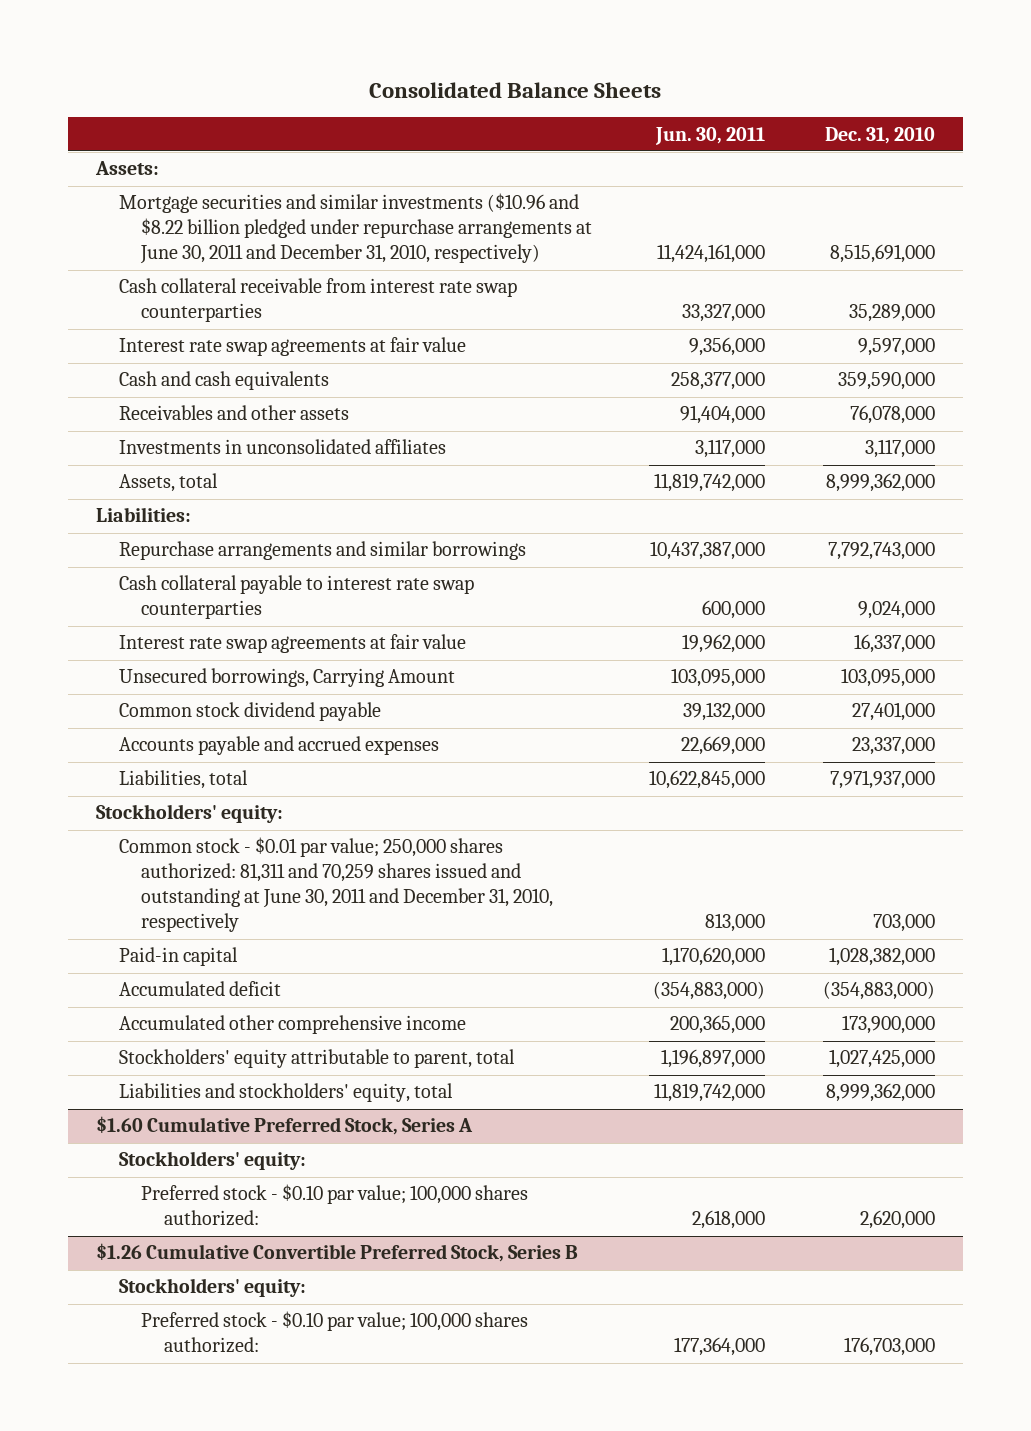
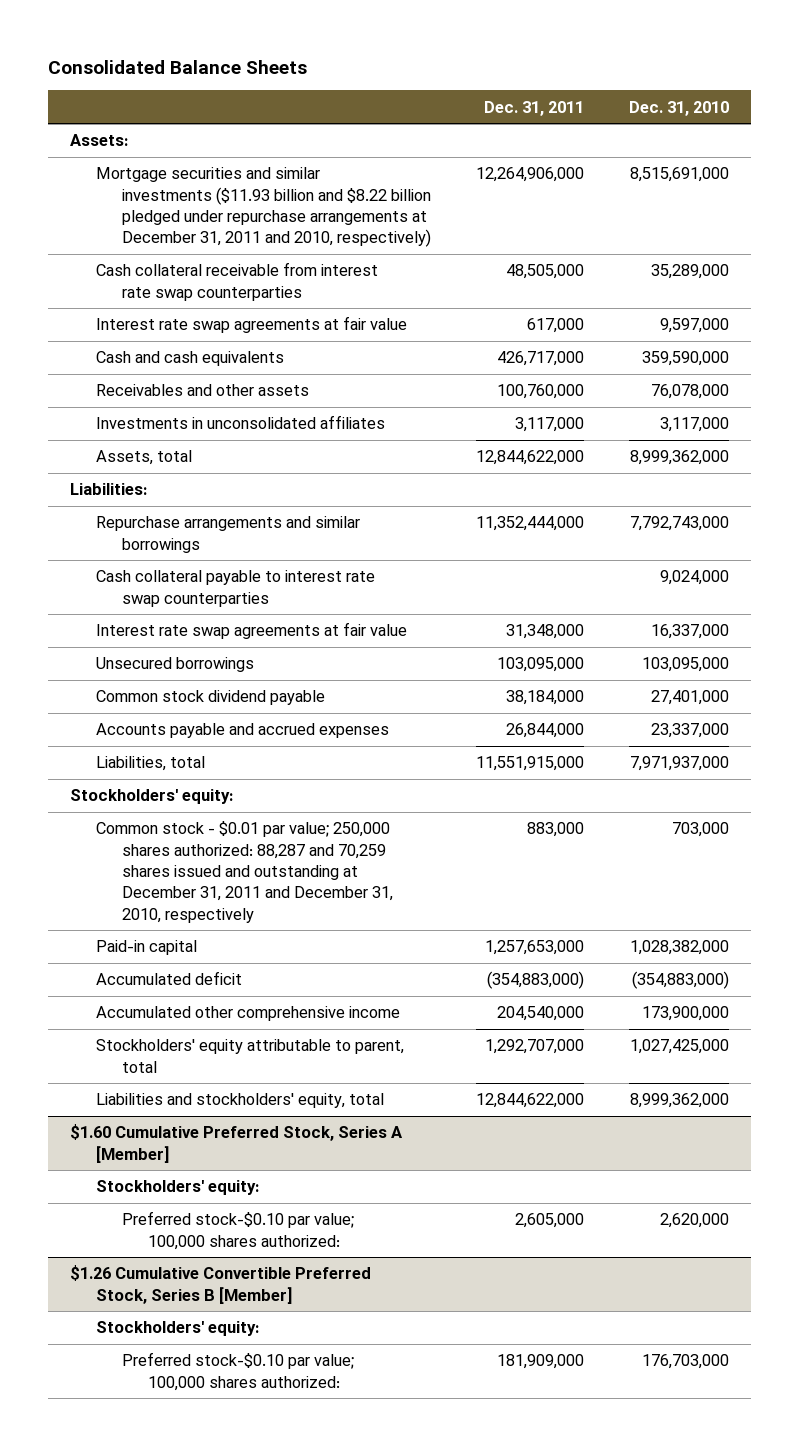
- | Jun. 30, 2011 | Dec. 31, 2010
+ | Dec. 31, 2011 | Dec. 31, 2010
- Mortgage securities and similar investments ($10.96 and $8.22 billion pledged under repurchase arrangements at June 30, 2011 and December 31, 2010, respectively) | 11,424,161,000 | 8,515,691,000
+ Mortgage securities and similar investments ($11.93 billion and $8.22 billion pledged under repurchase arrangements at December 31, 2011 and 2010, respectively) | 12,264,906,000 | 8,515,691,000
- Unsecured borrowings, Carrying Amount | 103,095,000 | 103,095,000
+ Unsecured borrowings | 103,095,000 | 103,095,000
- Common stock - $0.01 par value; 250,000 shares authorized: 81,311 and 70,259 shares issued and outstanding at June 30, 2011 and December 31, 2010, respectively | 813,000 | 703,000
+ Common stock - $0.01 par value; 250,000 shares authorized: 88,287 and 70,259 shares issued and outstanding at December 31, 2011 and December 31, 2010, respectively | 883,000 | 703,000
- $1.60 Cumulative Preferred Stock, Series A
+ $1.60 Cumulative Preferred Stock, Series A [Member]
- Preferred stock - $0.10 par value; 100,000 shares authorized: | 2,618,000 | 2,620,000
- $1.26 Cumulative Convertible Preferred Stock, Series B
+ Preferred stock-$0.10 par value; 100,000 shares authorized: | 2,605,000 | 2,620,000
+ $1.26 Cumulative Convertible Preferred Stock, Series B [Member]
- Preferred stock - $0.10 par value; 100,000 shares authorized: | 177,364,000 | 176,703,000
+ Preferred stock-$0.10 par value; 100,000 shares authorized: | 181,909,000 | 176,703,000

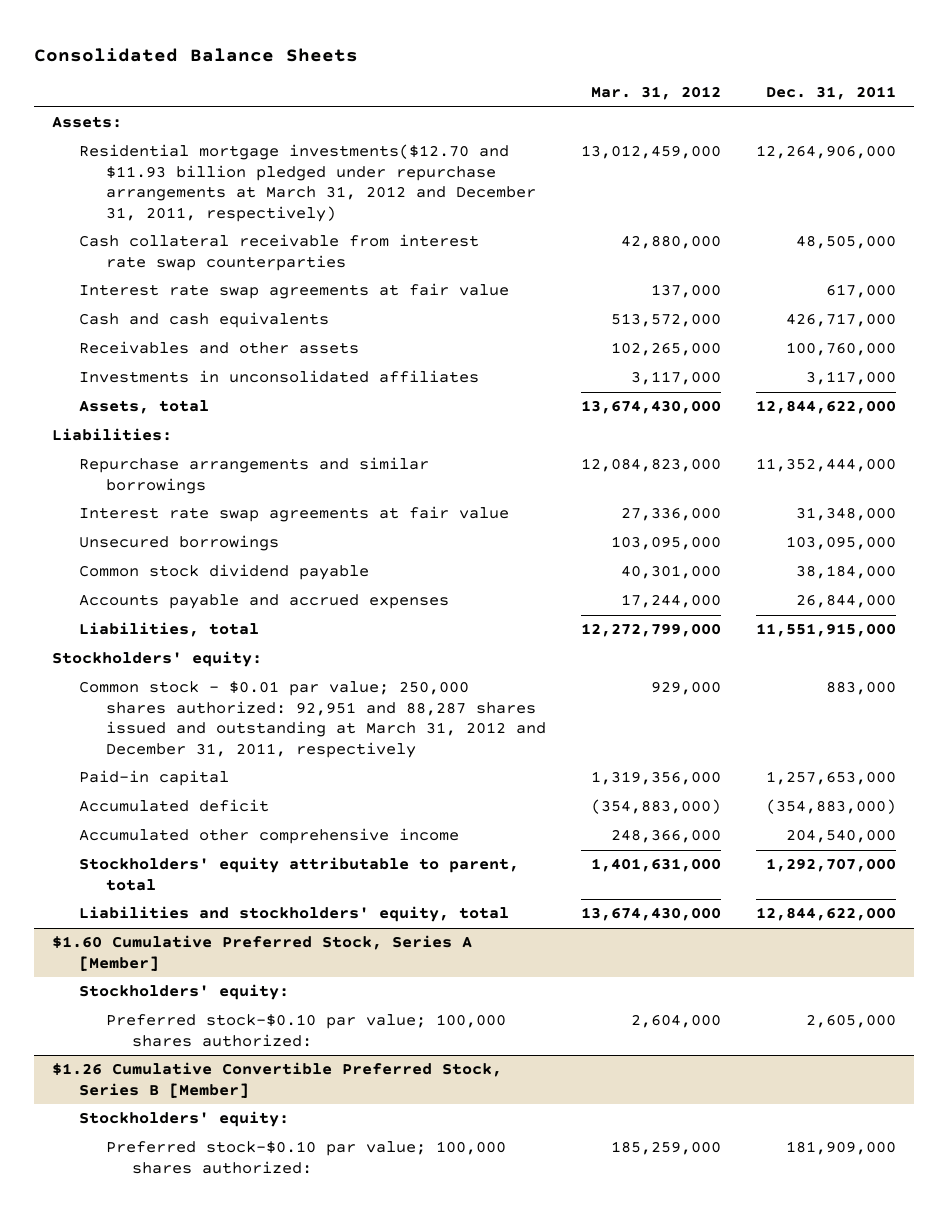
- | Dec. 31, 2011 | Dec. 31, 2010
+ | Mar. 31, 2012 | Dec. 31, 2011
- Mortgage securities and similar investments ($11.93 billion and $8.22 billion pledged under repurchase arrangements at December 31, 2011 and 2010, respectively) | 12,264,906,000 | 8,515,691,000
+ Residential mortgage investments($12.70 and $11.93 billion pledged under repurchase arrangements at March 31, 2012 and December 31, 2011, respectively) | 13,012,459,000 | 12,264,906,000
- Cash collateral payable to interest rate swap counterparties | | 9,024,000
- Common stock - $0.01 par value; 250,000 shares authorized: 88,287 and 70,259 shares issued and outstanding at December 31, 2011 and December 31, 2010, respectively | 883,000 | 703,000
+ Common stock - $0.01 par value; 250,000 shares authorized: 92,951 and 88,287 shares issued and outstanding at March 31, 2012 and December 31, 2011, respectively | 929,000 | 883,000

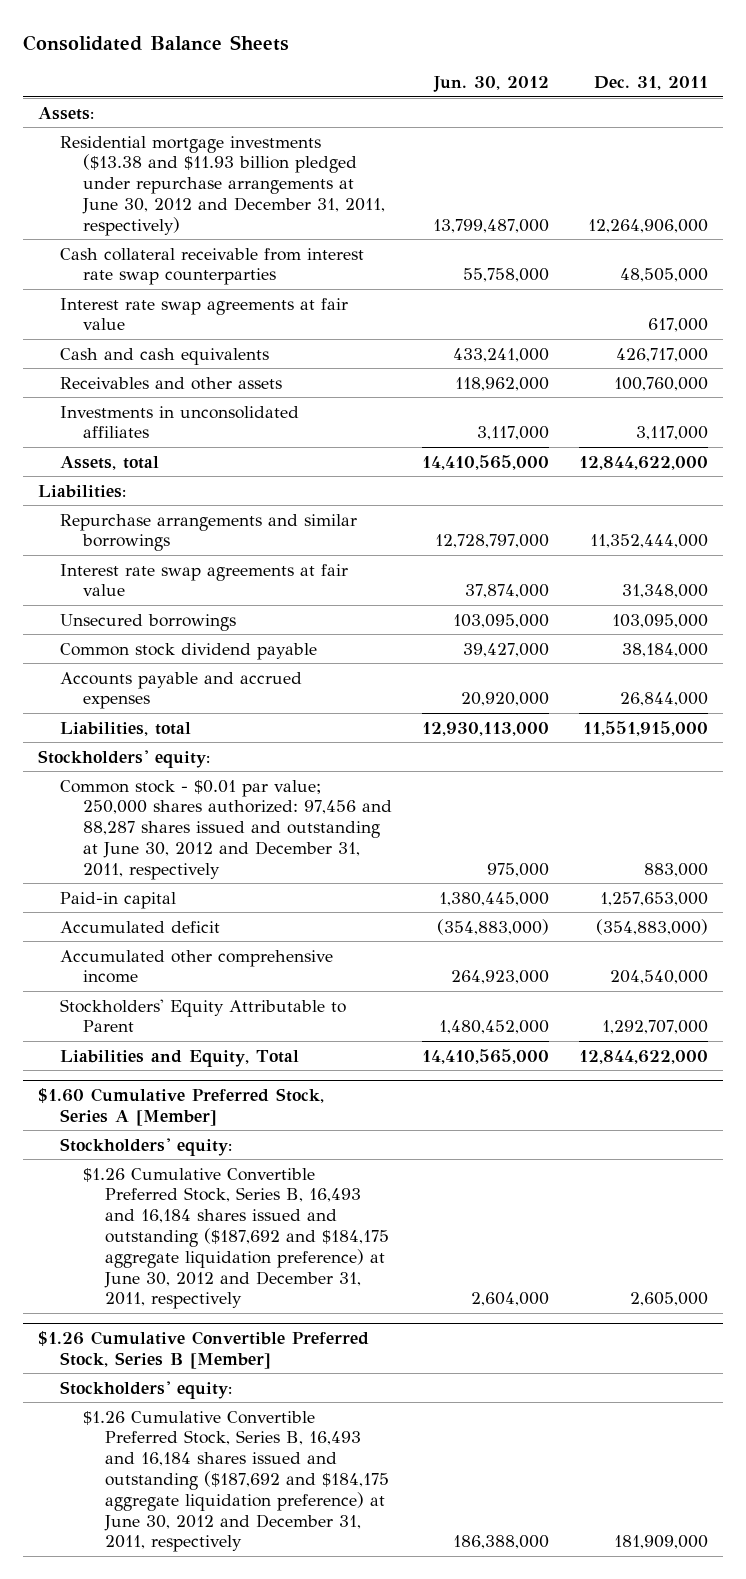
- | Mar. 31, 2012 | Dec. 31, 2011
+ | Jun. 30, 2012 | Dec. 31, 2011
- Residential mortgage investments($12.70 and $11.93 billion pledged under repurchase arrangements at March 31, 2012 and December 31, 2011, respectively) | 13,012,459,000 | 12,264,906,000
+ Residential mortgage investments ($13.38 and $11.93 billion pledged under repurchase arrangements at June 30, 2012 and December 31, 2011, respectively) | 13,799,487,000 | 12,264,906,000
- Common stock - $0.01 par value; 250,000 shares authorized: 92,951 and 88,287 shares issued and outstanding at March 31, 2012 and December 31, 2011, respectively | 929,000 | 883,000
+ Common stock - $0.01 par value; 250,000 shares authorized: 97,456 and 88,287 shares issued and outstanding at June 30, 2012 and December 31, 2011, respectively | 975,000 | 883,000
- Stockholders' equity attributable to parent, total | 1,401,631,000 | 1,292,707,000
- Liabilities and stockholders' equity, total | 13,674,430,000 | 12,844,622,000
+ Stockholders' Equity Attributable to Parent | 1,480,452,000 | 1,292,707,000
+ Liabilities and Equity, Total | 14,410,565,000 | 12,844,622,000
@ $1.60 Cumulative Preferred Stock, Series A [Member]
- Preferred stock-$0.10 par value; 100,000 shares authorized: | 2,604,000 | 2,605,000
+ $1.26 Cumulative Convertible Preferred Stock, Series B, 16,493 and 16,184 shares issued and outstanding ($187,692 and $184,175 aggregate liquidation preference) at June 30, 2012 and December 31, 2011, respectively | 2,604,000 | 2,605,000
@ $1.26 Cumulative Convertible Preferred Stock, Series B [Member]
- Preferred stock-$0.10 par value; 100,000 shares authorized: | 185,259,000 | 181,909,000
+ $1.26 Cumulative Convertible Preferred Stock, Series B, 16,493 and 16,184 shares issued and outstanding ($187,692 and $184,175 aggregate liquidation preference) at June 30, 2012 and December 31, 2011, respectively | 186,388,000 | 181,909,000

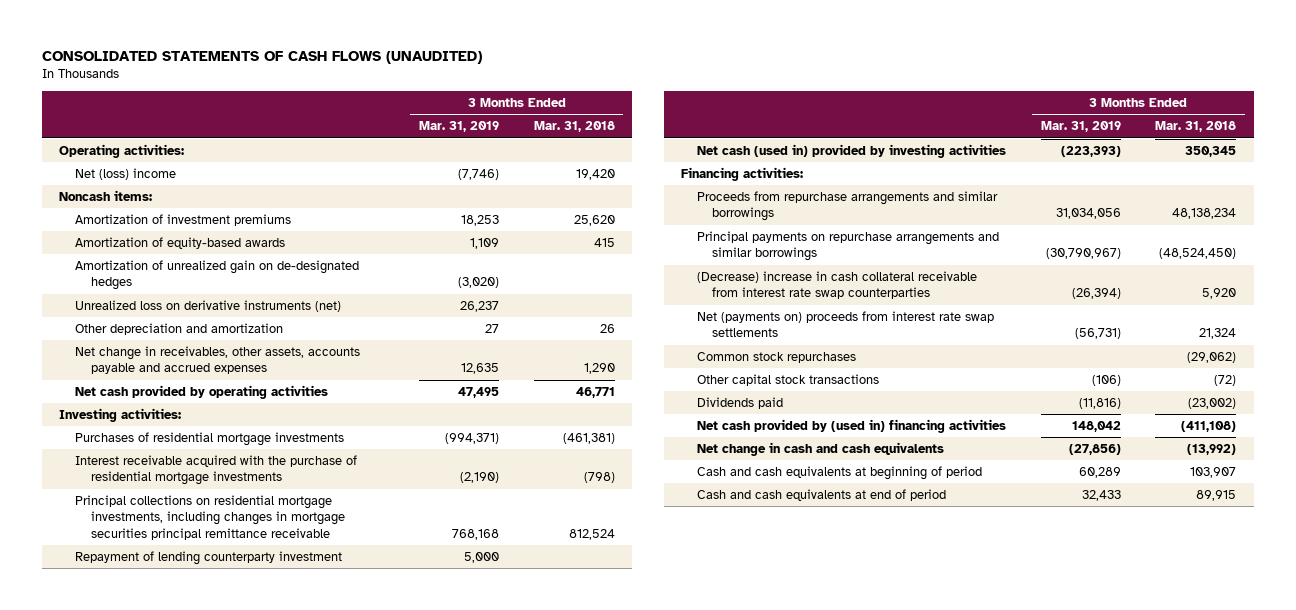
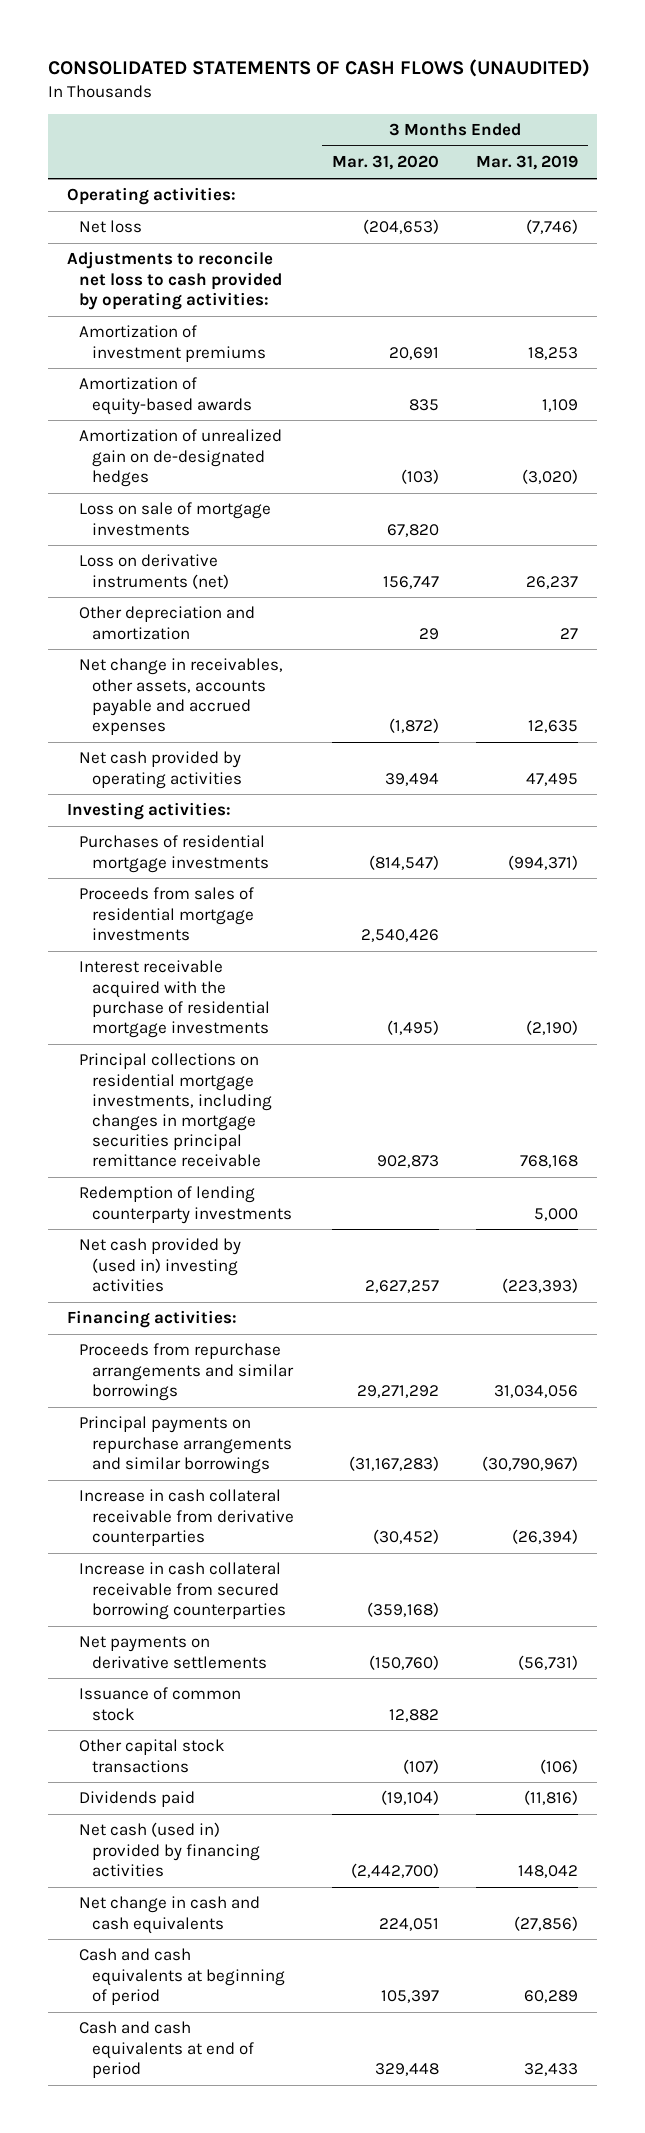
- | 3 Months Ended Mar. 31, 2019 | 3 Months Ended Mar. 31, 2018
+ | 3 Months Ended Mar. 31, 2020 | 3 Months Ended Mar. 31, 2019
- Net (loss) income | (7,746) | 19,420
- Noncash items:
+ Net loss | (204,653) | (7,746)
+ Adjustments to reconcile net loss to cash provided by operating activities:
- Unrealized loss on derivative instruments (net) | 26,237 |
+ Loss on sale of mortgage investments | 67,820 |
+ Loss on derivative instruments (net) | 156,747 | 26,237
+ Proceeds from sales of residential mortgage investments | 2,540,426 |
- Repayment of lending counterparty investment | 5,000 |
- Net cash (used in) provided by investing activities | (223,393) | 350,345
+ Redemption of lending counterparty investments | | 5,000
+ Net cash provided by (used in) investing activities | 2,627,257 | (223,393)
- (Decrease) increase in cash collateral receivable from interest rate swap counterparties | (26,394) | 5,920
- Net (payments on) proceeds from interest rate swap settlements | (56,731) | 21,324
- Common stock repurchases | | (29,062)
+ Increase in cash collateral receivable from derivative counterparties | (30,452) | (26,394)
+ Increase in cash collateral receivable from secured borrowing counterparties | (359,168) |
+ Net payments on derivative settlements | (150,760) | (56,731)
+ Issuance of common stock | 12,882 |
- Net cash provided by (used in) financing activities | 148,042 | (411,108)
+ Net cash (used in) provided by financing activities | (2,442,700) | 148,042

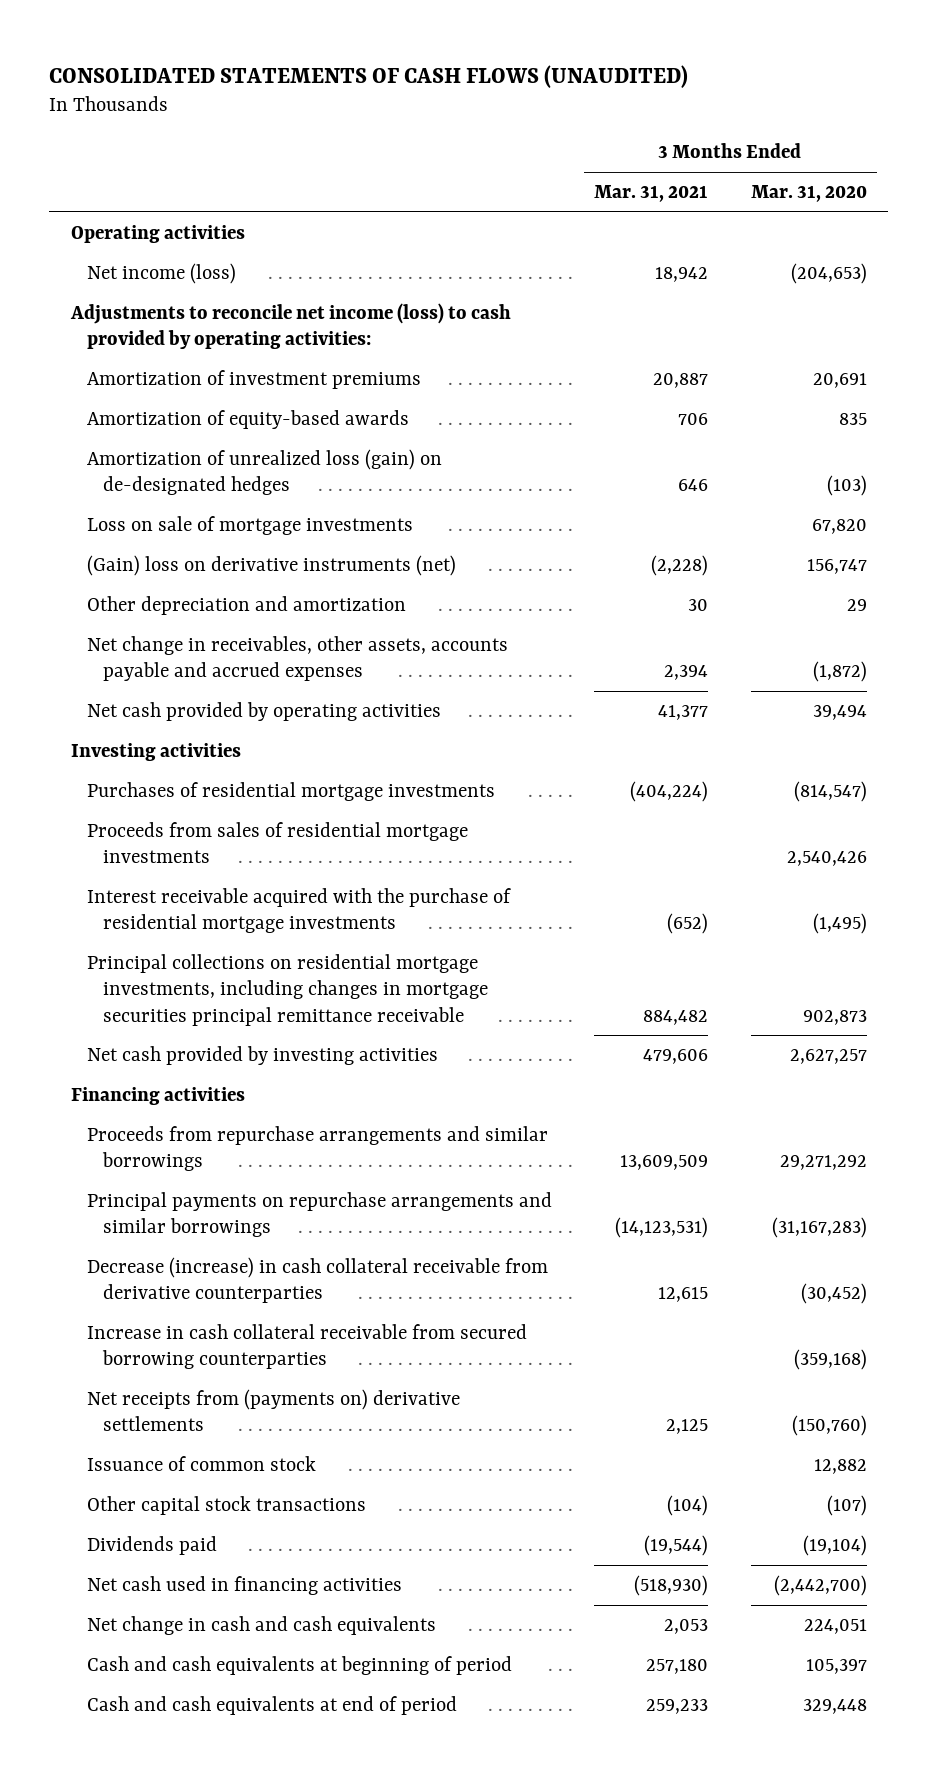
- | 3 Months Ended Mar. 31, 2020 | 3 Months Ended Mar. 31, 2019
+ | 3 Months Ended Mar. 31, 2021 | 3 Months Ended Mar. 31, 2020
- Operating activities:
- Net loss | (204,653) | (7,746)
- Adjustments to reconcile net loss to cash provided by operating activities:
+ Operating activities
+ Net income (loss) | 18,942 | (204,653)
+ Adjustments to reconcile net income (loss) to cash provided by operating activities:
- Amortization of unrealized gain on de-designated hedges | (103) | (3,020)
+ Amortization of unrealized loss (gain) on de-designated hedges | 646 | (103)
- Loss on derivative instruments (net) | 156,747 | 26,237
+ (Gain) loss on derivative instruments (net) | (2,228) | 156,747
- Investing activities:
+ Investing activities
- Redemption of lending counterparty investments | | 5,000
- Net cash provided by (used in) investing activities | 2,627,257 | (223,393)
- Financing activities:
+ Net cash provided by investing activities | 479,606 | 2,627,257
+ Financing activities
- Increase in cash collateral receivable from derivative counterparties | (30,452) | (26,394)
+ Decrease (increase) in cash collateral receivable from derivative counterparties | 12,615 | (30,452)
- Net payments on derivative settlements | (150,760) | (56,731)
+ Net receipts from (payments on) derivative settlements | 2,125 | (150,760)
- Net cash (used in) provided by financing activities | (2,442,700) | 148,042
+ Net cash used in financing activities | (518,930) | (2,442,700)

